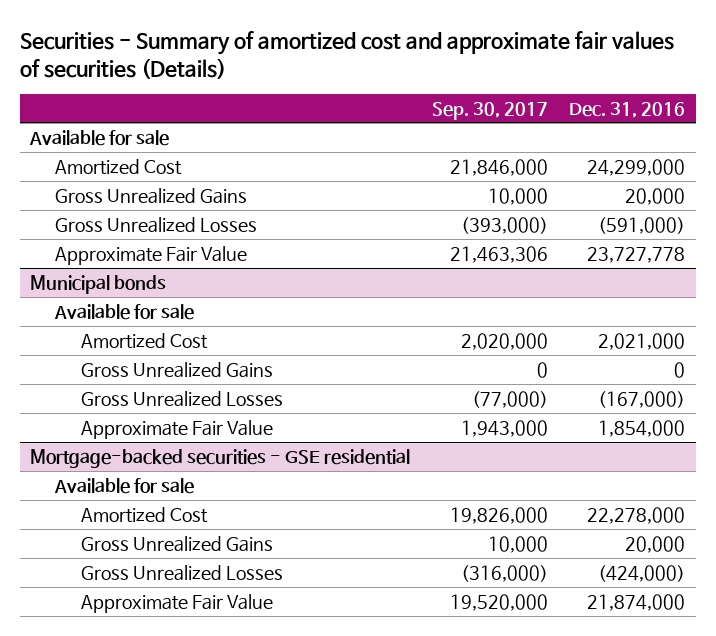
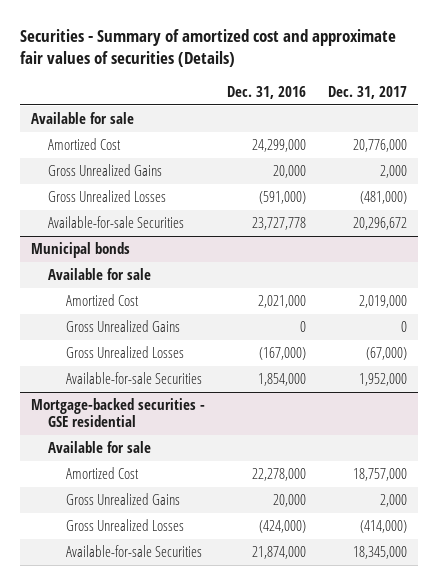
- | Sep. 30, 2017 | Dec. 31, 2016
+ | Dec. 31, 2016 | Dec. 31, 2017
- Approximate Fair Value | 21,463,306 | 23,727,778
+ Available-for-sale Securities | 23,727,778 | 20,296,672
@ Municipal bonds
- Approximate Fair Value | 1,943,000 | 1,854,000
+ Available-for-sale Securities | 1,854,000 | 1,952,000
@ Mortgage-backed securities - GSE residential
- Approximate Fair Value | 19,520,000 | 21,874,000
+ Available-for-sale Securities | 21,874,000 | 18,345,000

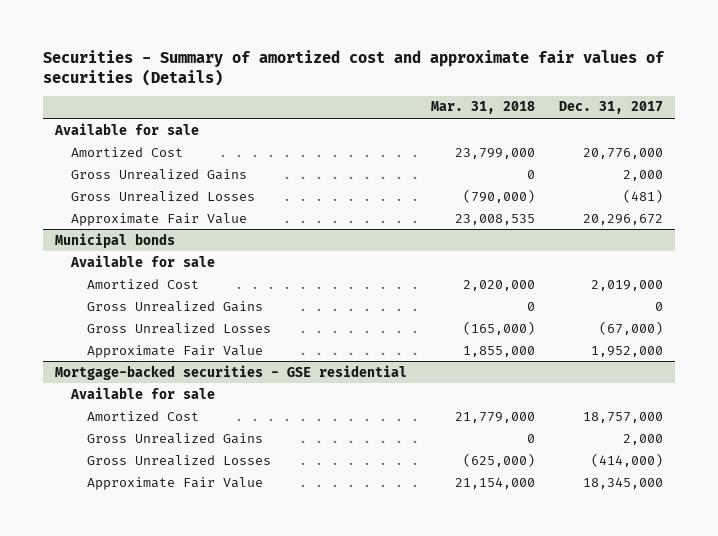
- | Dec. 31, 2016 | Dec. 31, 2017
+ | Mar. 31, 2018 | Dec. 31, 2017
- Gross Unrealized Losses | (591,000) | (481,000)
- Available-for-sale Securities | 23,727,778 | 20,296,672
+ Gross Unrealized Losses | (790,000) | (481)
+ Approximate Fair Value | 23,008,535 | 20,296,672
@ Municipal bonds
- Available-for-sale Securities | 1,854,000 | 1,952,000
+ Approximate Fair Value | 1,855,000 | 1,952,000
@ Mortgage-backed securities - GSE residential
- Available-for-sale Securities | 21,874,000 | 18,345,000
+ Approximate Fair Value | 21,154,000 | 18,345,000

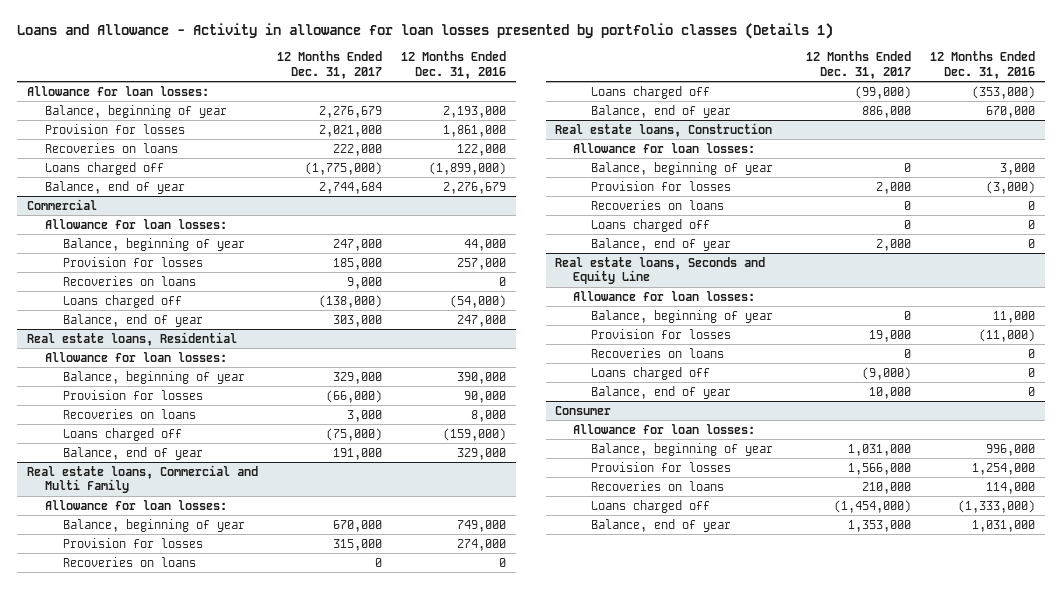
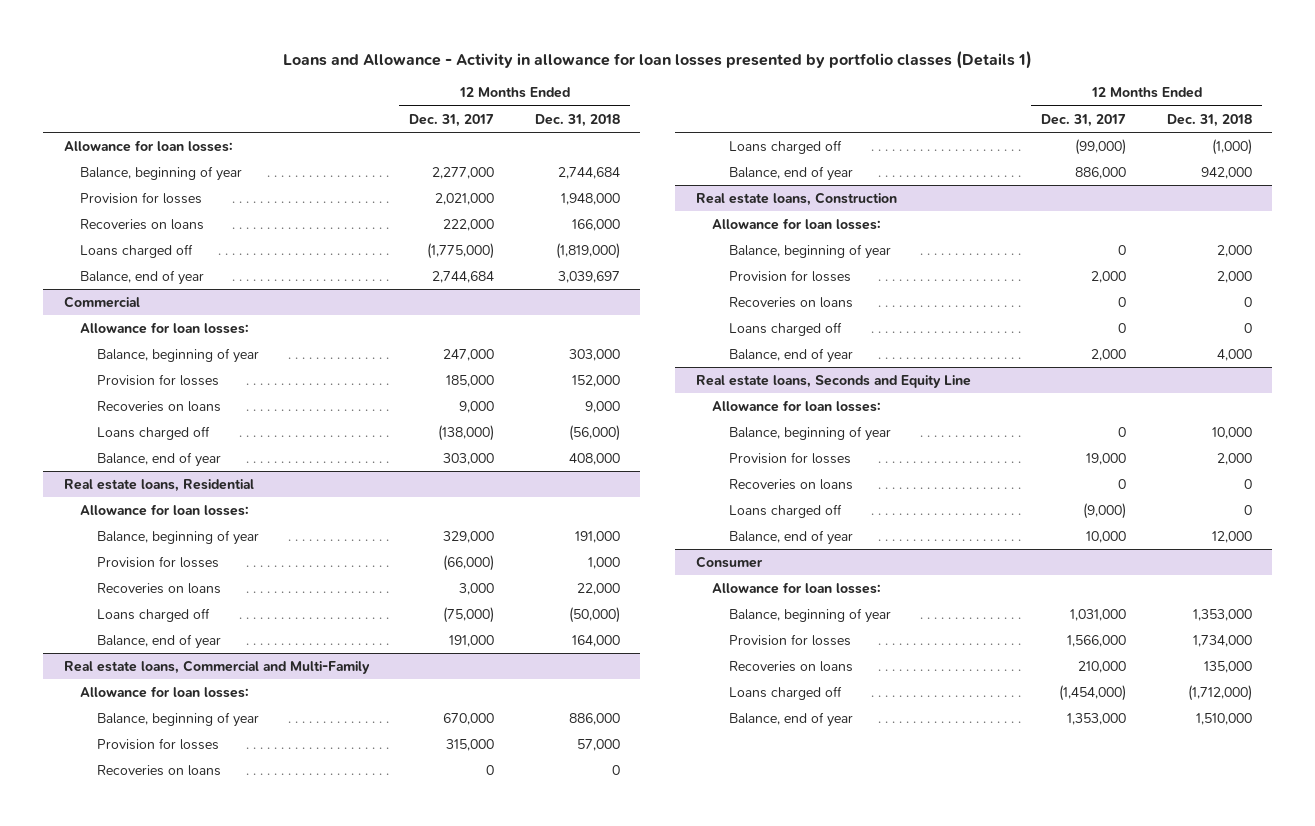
- | 12 Months Ended Dec. 31, 2017 | 12 Months Ended Dec. 31, 2016
+ | 12 Months Ended Dec. 31, 2017 | 12 Months Ended Dec. 31, 2018
- Balance, beginning of year | 2,276,679 | 2,193,000
+ Balance, beginning of year | 2,277,000 | 2,744,684
- Real estate loans, Commercial and Multi Family
+ Real estate loans, Commercial and Multi-Family

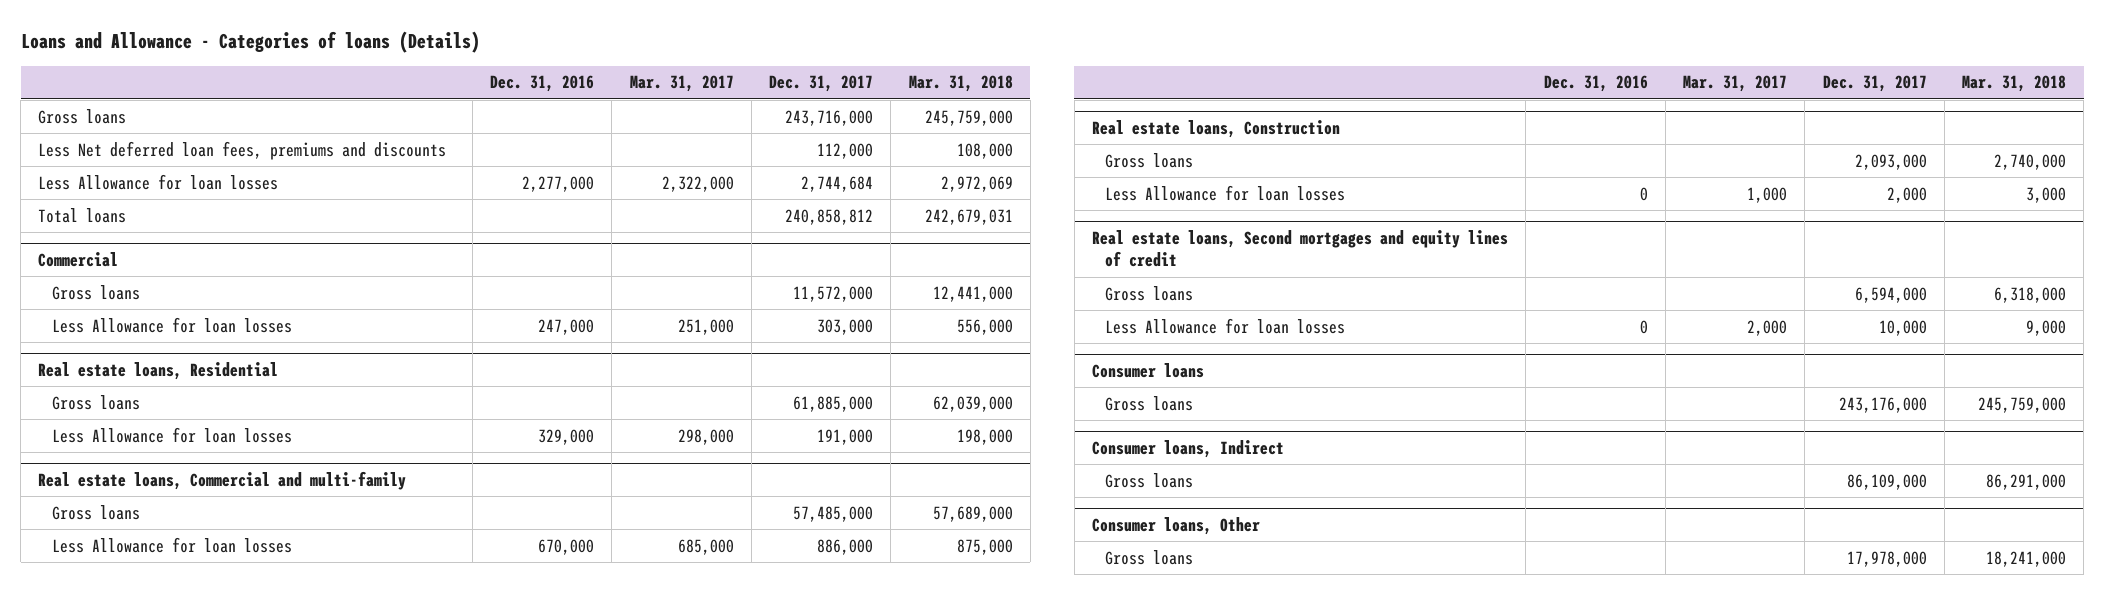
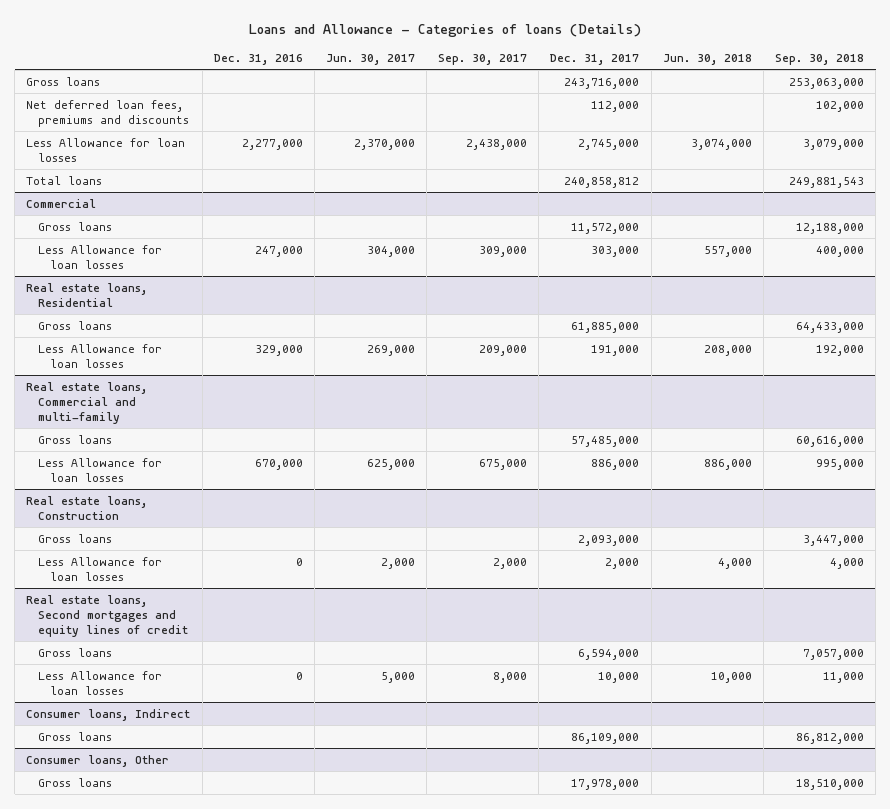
- | Dec. 31, 2016 | Mar. 31, 2017 | Dec. 31, 2017 | Mar. 31, 2018
+ | Dec. 31, 2016 | Jun. 30, 2017 | Sep. 30, 2017 | Dec. 31, 2017 | Jun. 30, 2018 | Sep. 30, 2018
- Less Net deferred loan fees, premiums and discounts | | | 112,000 | 108,000
- Less Allowance for loan losses | 2,277,000 | 2,322,000 | 2,744,684 | 2,972,069
+ Net deferred loan fees, premiums and discounts | | | | 112,000 | | 102,000
+ Less Allowance for loan losses | 2,277,000 | 2,370,000 | 2,438,000 | 2,745,000 | 3,074,000 | 3,079,000
- Consumer loans
- Gross loans | | | 243,176,000 | 245,759,000

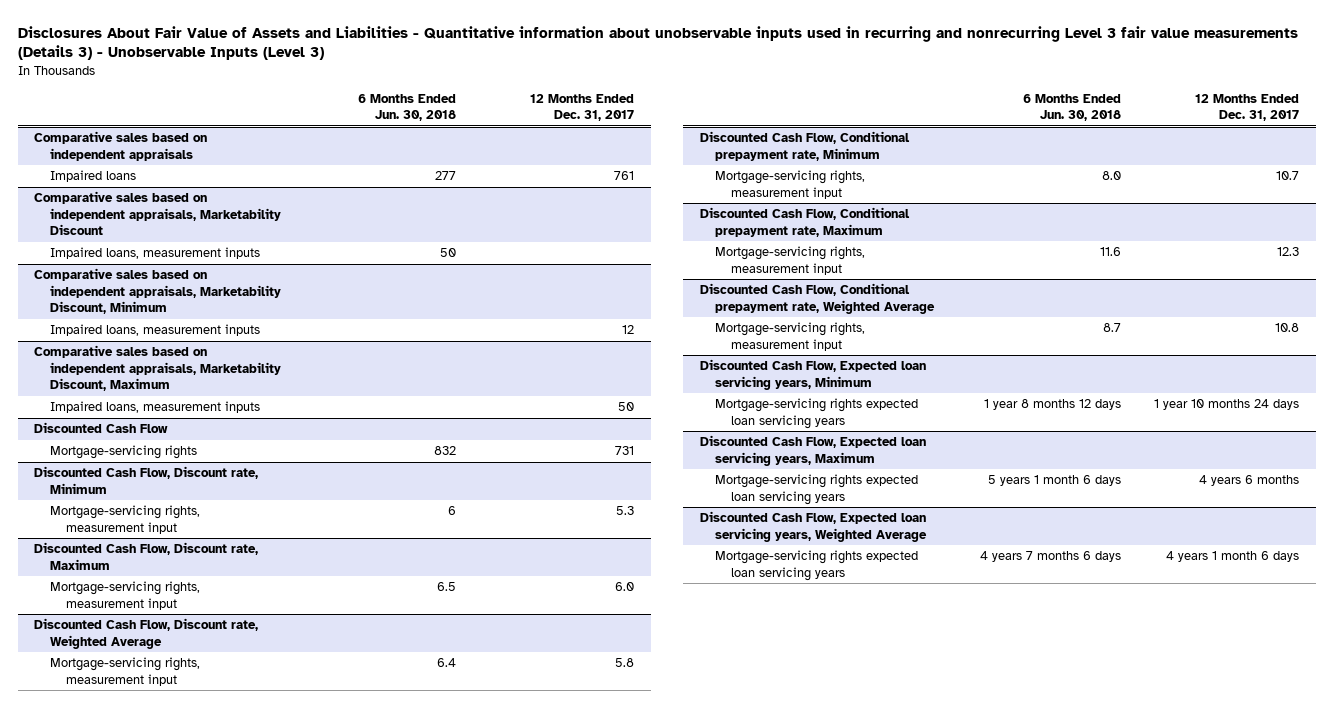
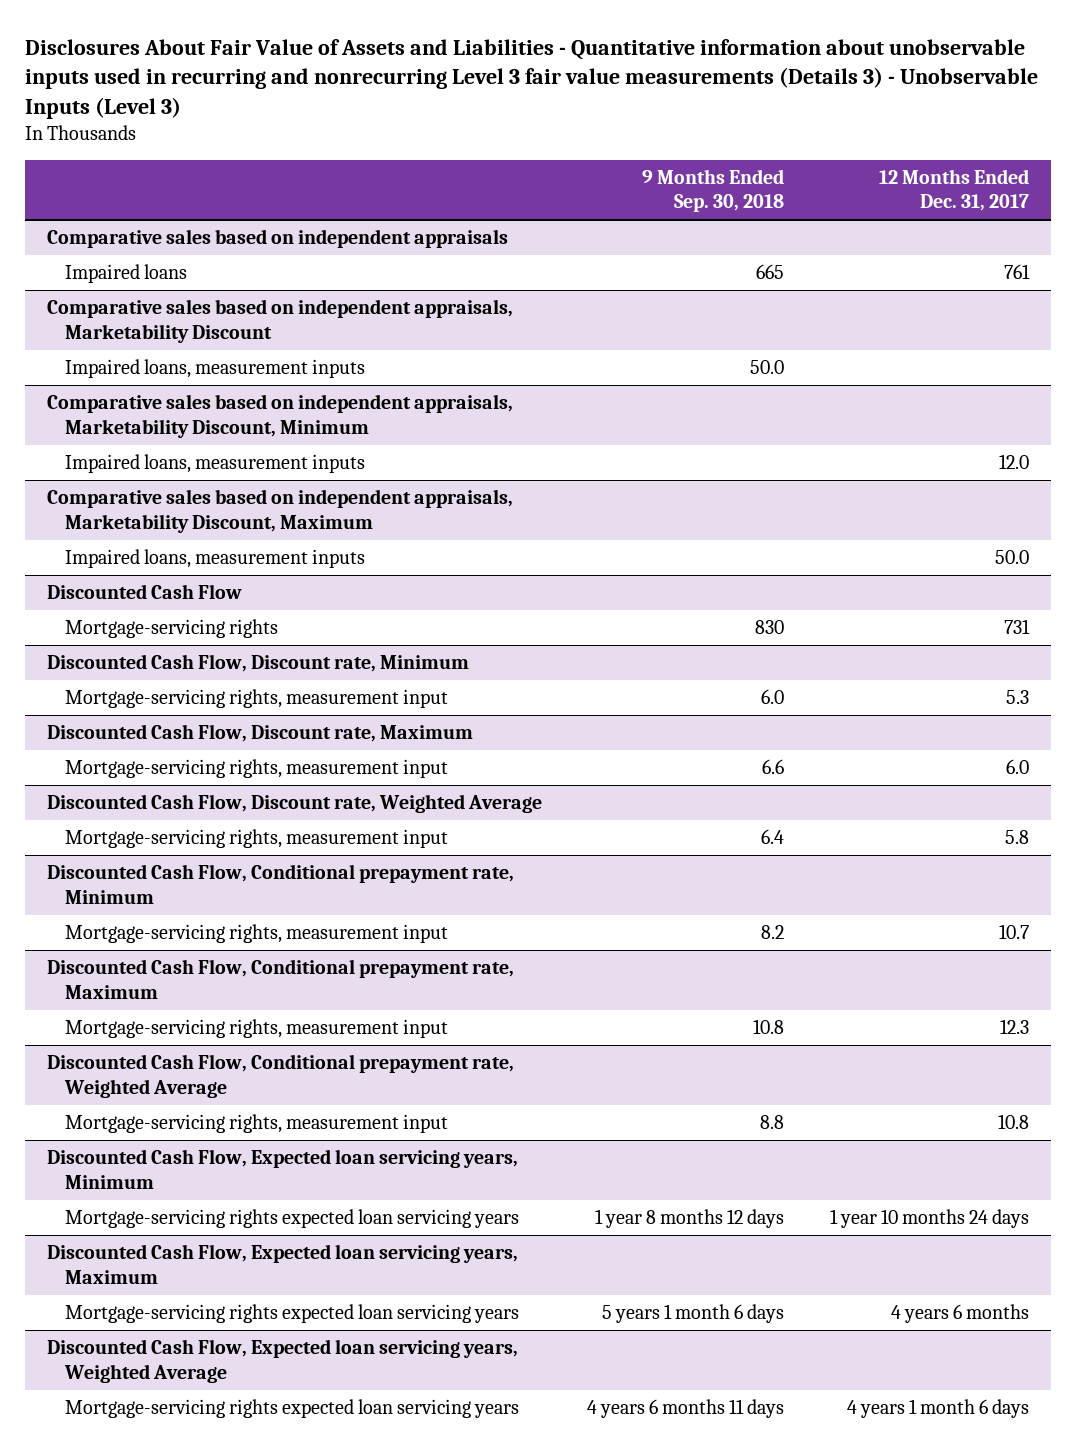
- | 6 Months Ended Jun. 30, 2018 | 12 Months Ended Dec. 31, 2017
+ | 9 Months Ended Sep. 30, 2018 | 12 Months Ended Dec. 31, 2017
@ Comparative sales based on independent appraisals, Marketability Discount, Minimum
- Impaired loans, measurement inputs | | 12
+ Impaired loans, measurement inputs | | 12.0
@ Comparative sales based on independent appraisals, Marketability Discount, Maximum
- Impaired loans, measurement inputs | | 50
+ Impaired loans, measurement inputs | | 50.0

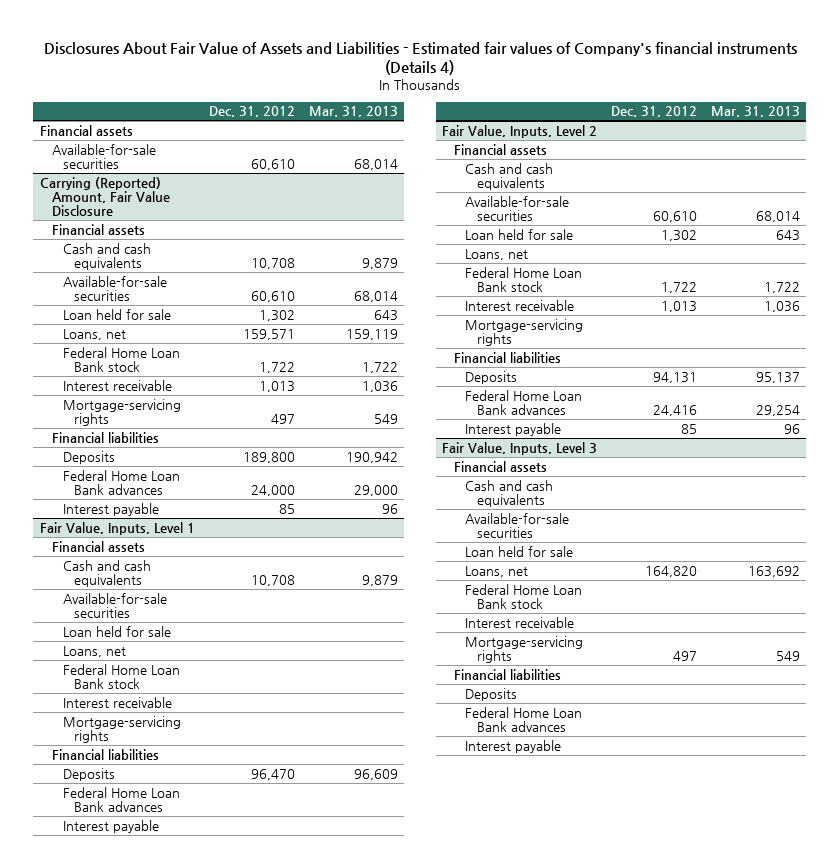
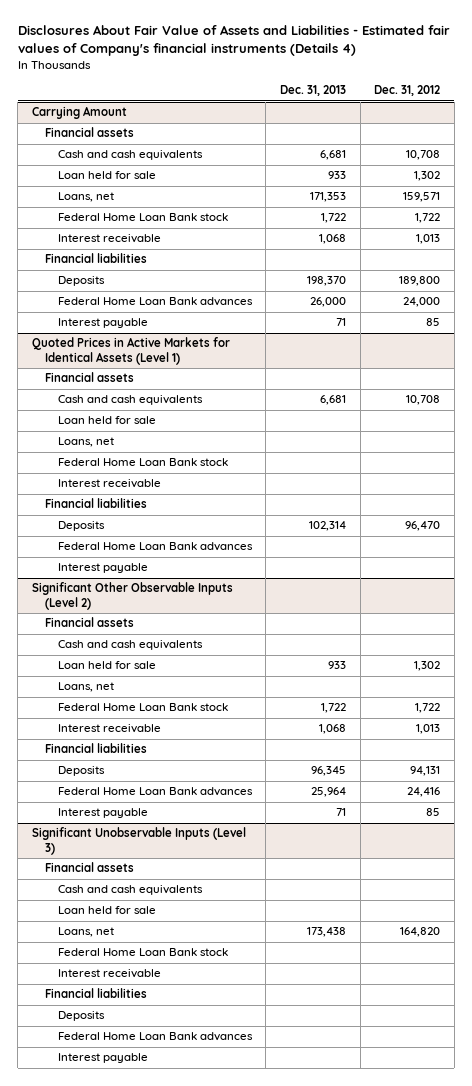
- | Dec. 31, 2012 | Mar. 31, 2013
+ | Dec. 31, 2013 | Dec. 31, 2012
- Financial assets
- Available-for-sale securities | 60,610 | 68,014
- Carrying (Reported) Amount, Fair Value Disclosure
+ Carrying Amount
- Available-for-sale securities | 60,610 | 68,014
- Mortgage-servicing rights | 497 | 549
- Fair Value, Inputs, Level 1
+ Quoted Prices in Active Markets for Identical Assets (Level 1)
- Available-for-sale securities
- Mortgage-servicing rights
- Fair Value, Inputs, Level 2
+ Significant Other Observable Inputs (Level 2)
- Available-for-sale securities | 60,610 | 68,014
- Mortgage-servicing rights
- Fair Value, Inputs, Level 3
+ Significant Unobservable Inputs (Level 3)
- Available-for-sale securities
- Mortgage-servicing rights | 497 | 549

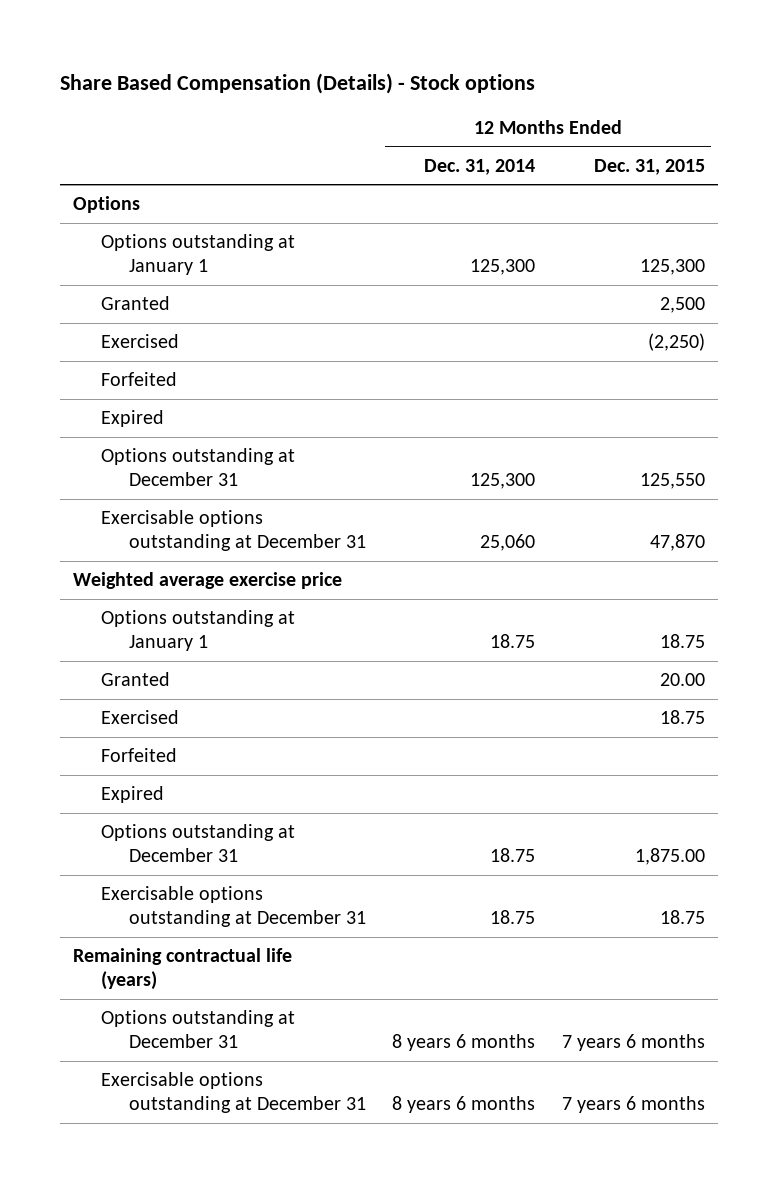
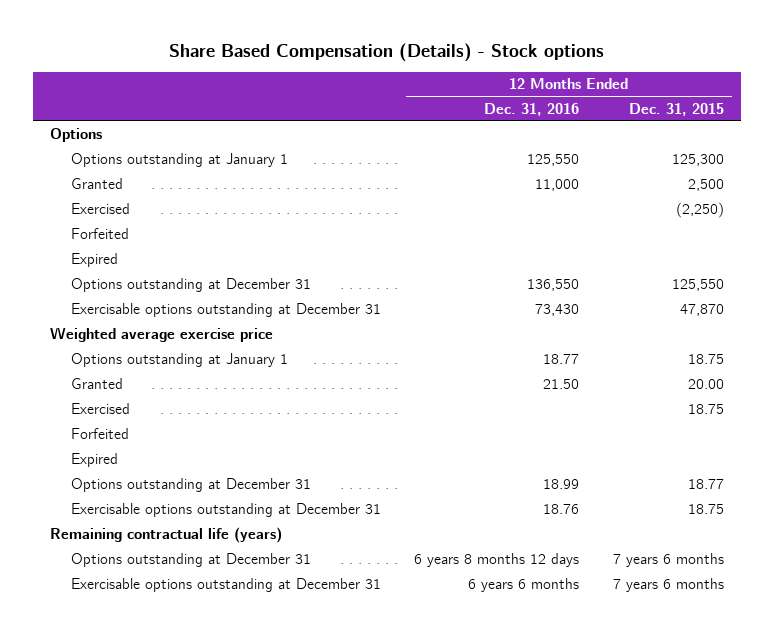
- | 12 Months Ended Dec. 31, 2014 | 12 Months Ended Dec. 31, 2015
+ | 12 Months Ended Dec. 31, 2016 | 12 Months Ended Dec. 31, 2015
- Options outstanding at December 31 | 18.75 | 1,875.00
+ Options outstanding at December 31 | 18.99 | 18.77

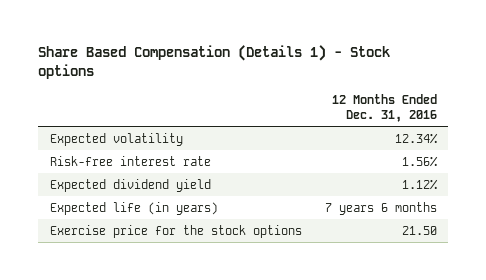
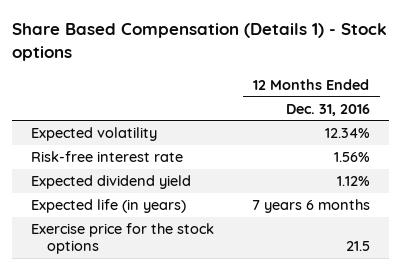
- Exercise price for the stock options | 21.50
+ Exercise price for the stock options | 21.5

